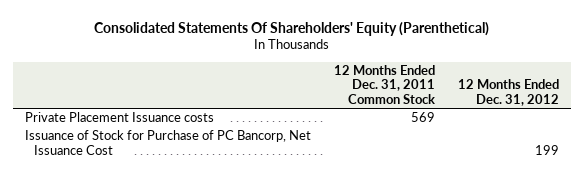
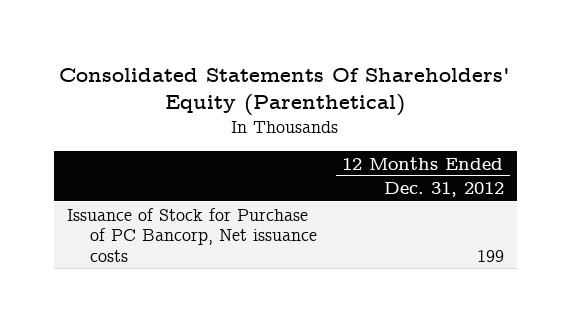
- | 12 Months Ended Dec. 31, 2011 Common Stock | 12 Months Ended Dec. 31, 2012
+ | 12 Months Ended Dec. 31, 2012
- Private Placement Issuance costs | 569 |
- Issuance of Stock for Purchase of PC Bancorp, Net Issuance Cost | | 199
+ Issuance of Stock for Purchase of PC Bancorp, Net issuance costs | 199

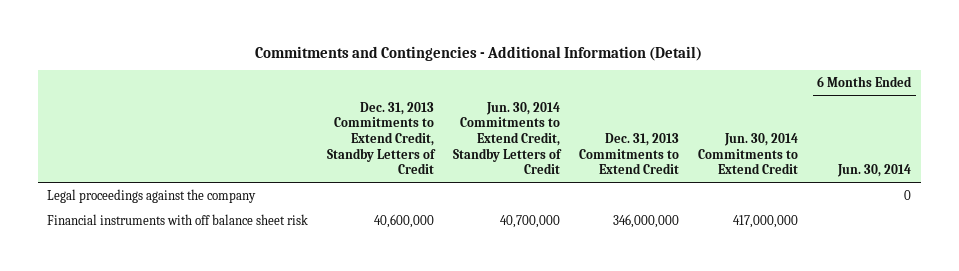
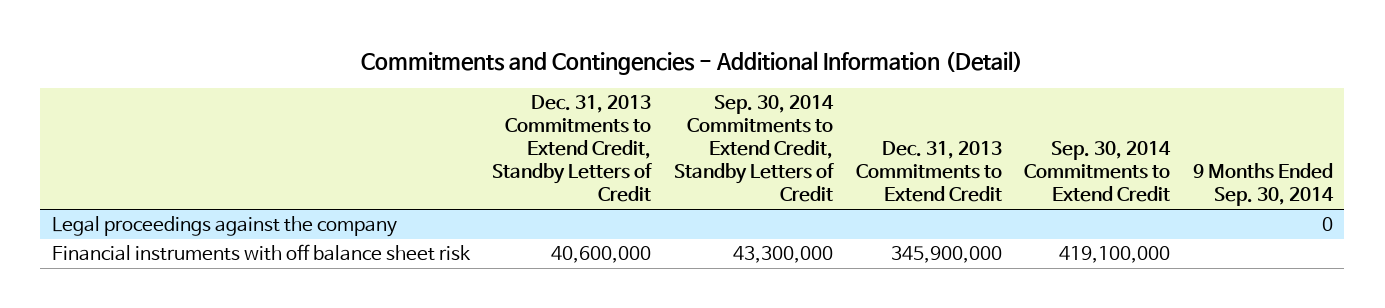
- | Dec. 31, 2013 Commitments to Extend Credit, Standby Letters of Credit | Jun. 30, 2014 Commitments to Extend Credit, Standby Letters of Credit | Dec. 31, 2013 Commitments to Extend Credit | Jun. 30, 2014 Commitments to Extend Credit | 6 Months Ended Jun. 30, 2014
+ | Dec. 31, 2013 Commitments to Extend Credit, Standby Letters of Credit | Sep. 30, 2014 Commitments to Extend Credit, Standby Letters of Credit | Dec. 31, 2013 Commitments to Extend Credit | Sep. 30, 2014 Commitments to Extend Credit | 9 Months Ended Sep. 30, 2014
- Financial instruments with off balance sheet risk | 40,600,000 | 40,700,000 | 346,000,000 | 417,000,000 |
+ Financial instruments with off balance sheet risk | 40,600,000 | 43,300,000 | 345,900,000 | 419,100,000 |

